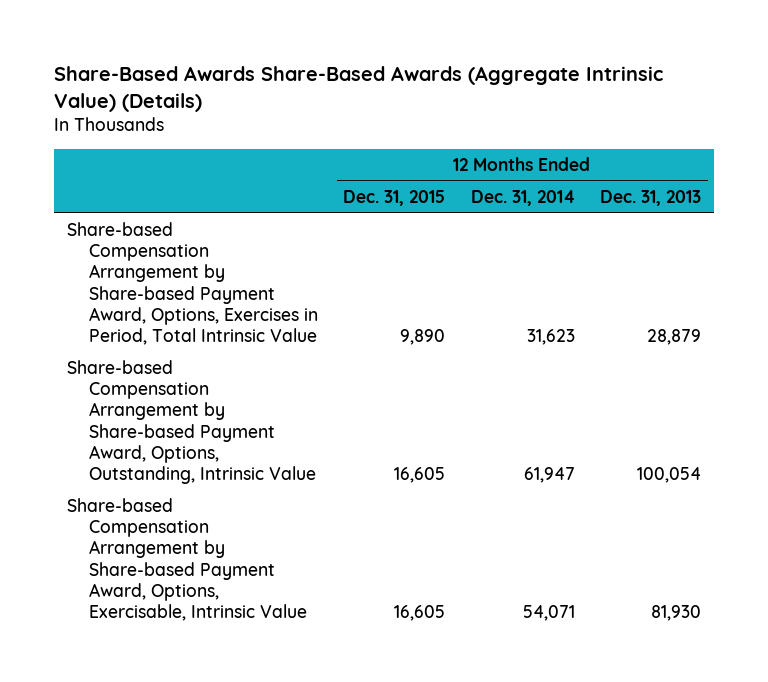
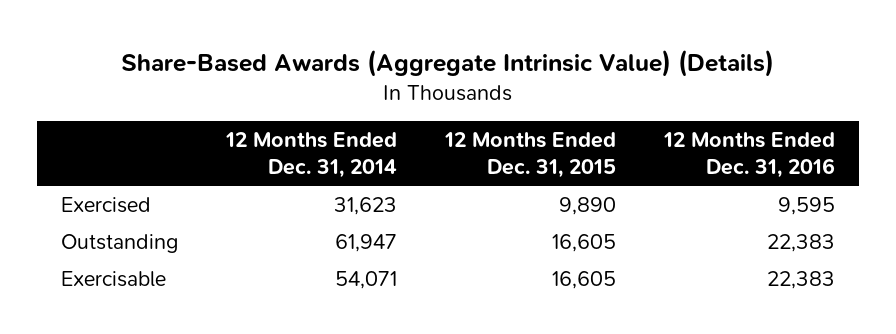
- Share-Based Awards Share-Based Awards (Aggregate Intrinsic Value) (Details)
+ Share-Based Awards (Aggregate Intrinsic Value) (Details)
- | 12 Months Ended Dec. 31, 2015 | 12 Months Ended Dec. 31, 2014 | 12 Months Ended Dec. 31, 2013
+ | 12 Months Ended Dec. 31, 2014 | 12 Months Ended Dec. 31, 2015 | 12 Months Ended Dec. 31, 2016
- Share-based Compensation Arrangement by Share-based Payment Award, Options, Exercises in Period, Total Intrinsic Value | 9,890 | 31,623 | 28,879
- Share-based Compensation Arrangement by Share-based Payment Award, Options, Outstanding, Intrinsic Value | 16,605 | 61,947 | 100,054
- Share-based Compensation Arrangement by Share-based Payment Award, Options, Exercisable, Intrinsic Value | 16,605 | 54,071 | 81,930
+ Exercised | 31,623 | 9,890 | 9,595
+ Outstanding | 61,947 | 16,605 | 22,383
+ Exercisable | 54,071 | 16,605 | 22,383

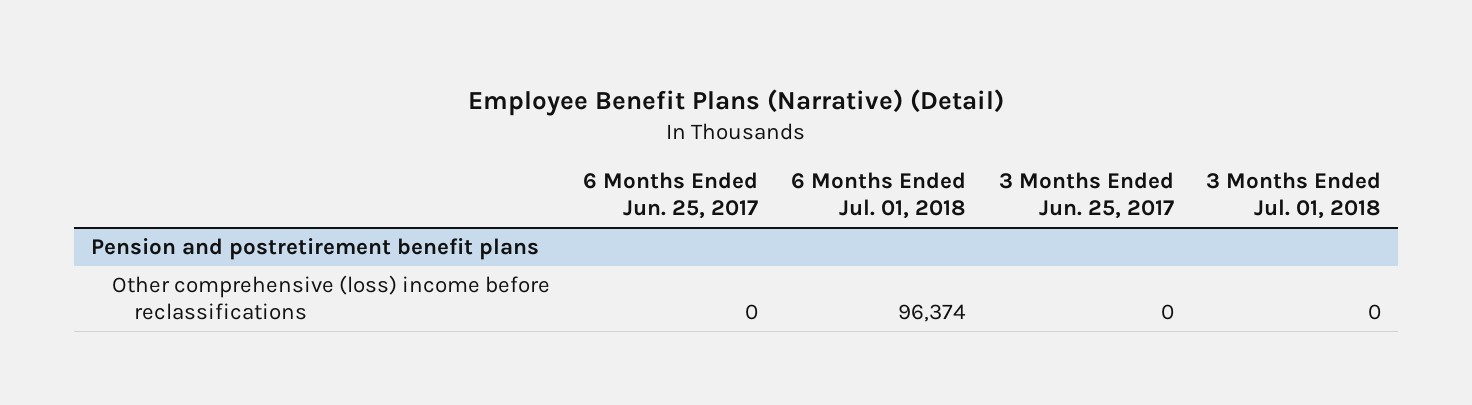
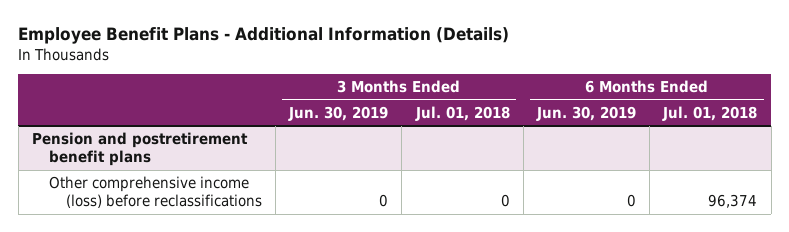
- Employee Benefit Plans (Narrative) (Detail)
+ Employee Benefit Plans - Additional Information (Details)
- | 6 Months Ended Jun. 25, 2017 | 6 Months Ended Jul. 01, 2018 | 3 Months Ended Jun. 25, 2017 | 3 Months Ended Jul. 01, 2018
+ | 3 Months Ended Jun. 30, 2019 | 3 Months Ended Jul. 01, 2018 | 6 Months Ended Jun. 30, 2019 | 6 Months Ended Jul. 01, 2018
@ Pension and postretirement benefit plans
- Other comprehensive (loss) income before reclassifications | 0 | 96,374 | 0 | 0
+ Other comprehensive income (loss) before reclassifications | 0 | 0 | 0 | 96,374

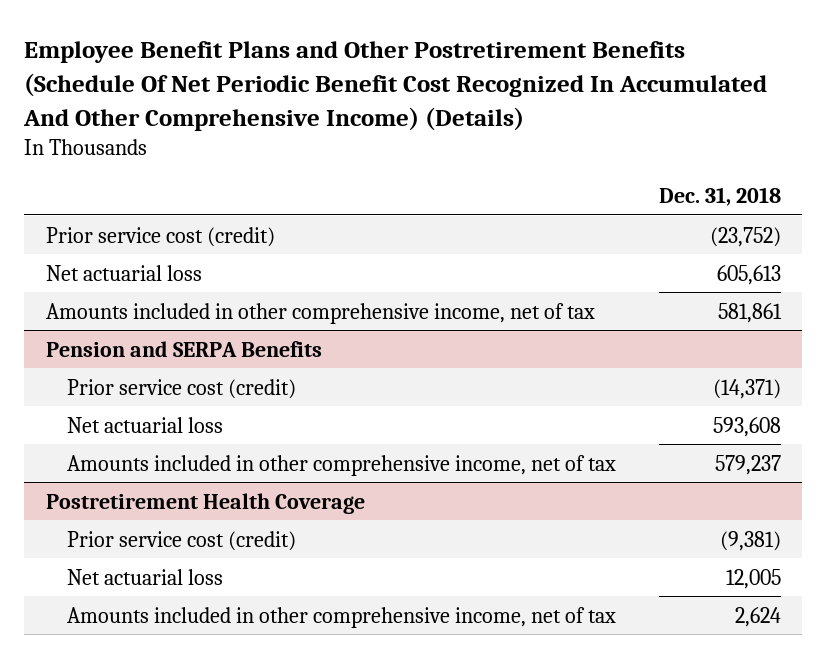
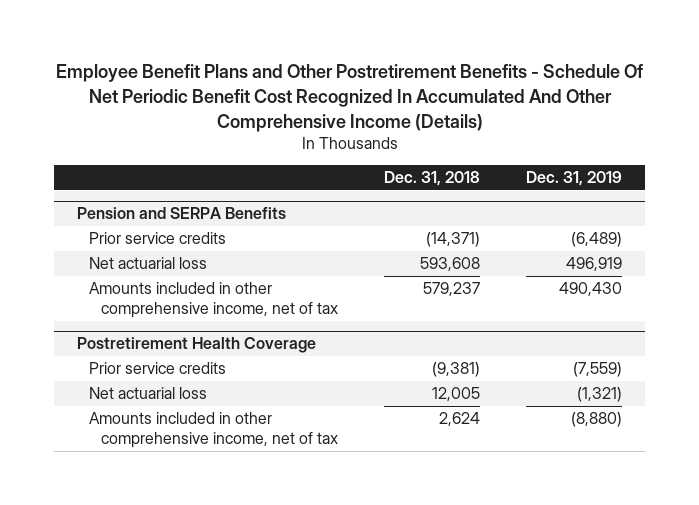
- Employee Benefit Plans and Other Postretirement Benefits (Schedule Of Net Periodic Benefit Cost Recognized In Accumulated And Other Comprehensive Income) (Details)
+ Employee Benefit Plans and Other Postretirement Benefits - Schedule Of Net Periodic Benefit Cost Recognized In Accumulated And Other Comprehensive Income (Details)
- | Dec. 31, 2018
+ | Dec. 31, 2018 | Dec. 31, 2019
- Prior service cost (credit) | (23,752)
- Net actuarial loss | 605,613
- Amounts included in other comprehensive income, net of tax | 581,861
@ Pension and SERPA Benefits
- Prior service cost (credit) | (14,371)
+ Prior service credits | (14,371) | (6,489)
@ Postretirement Health Coverage
- Prior service cost (credit) | (9,381)
+ Prior service credits | (9,381) | (7,559)

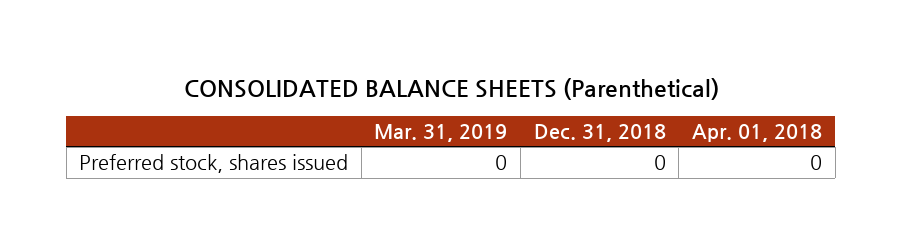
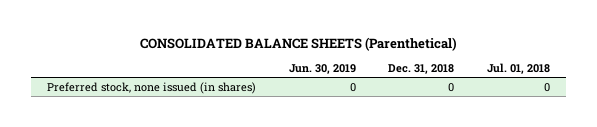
- | Mar. 31, 2019 | Dec. 31, 2018 | Apr. 01, 2018
+ | Jun. 30, 2019 | Dec. 31, 2018 | Jul. 01, 2018
- Preferred stock, shares issued | 0 | 0 | 0
+ Preferred stock, none issued (in shares) | 0 | 0 | 0

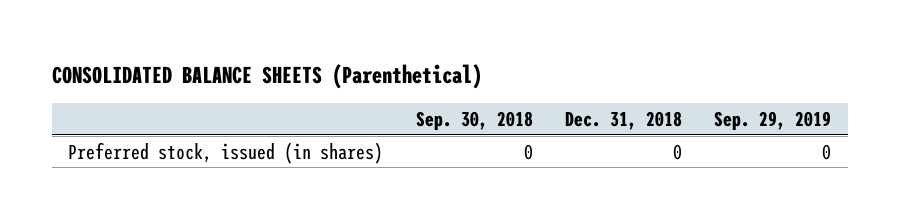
- | Jun. 30, 2019 | Dec. 31, 2018 | Jul. 01, 2018
+ | Sep. 30, 2018 | Dec. 31, 2018 | Sep. 29, 2019
- Preferred stock, none issued (in shares) | 0 | 0 | 0
+ Preferred stock, issued (in shares) | 0 | 0 | 0

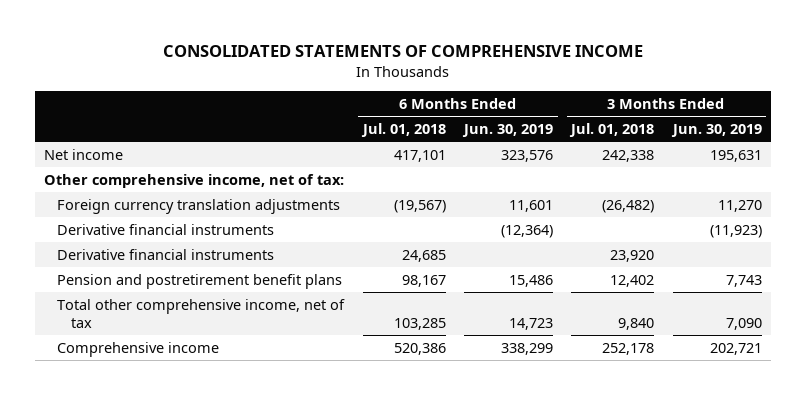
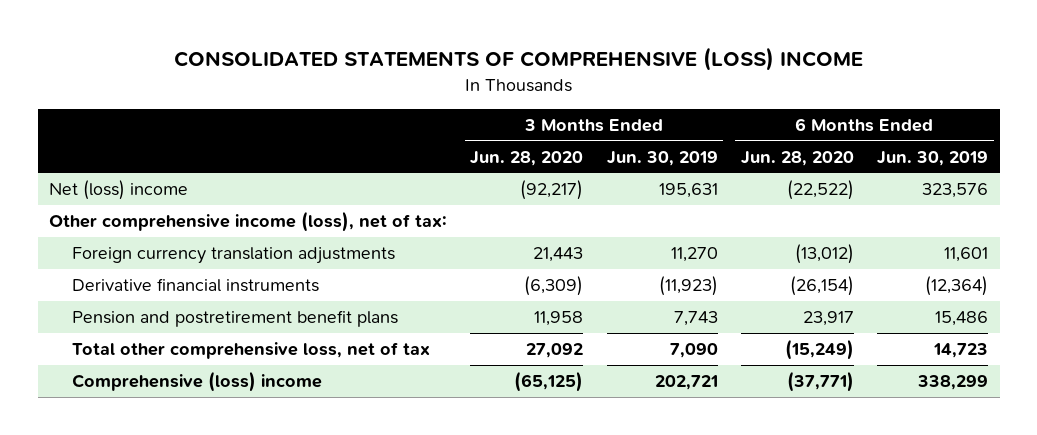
- CONSOLIDATED STATEMENTS OF COMPREHENSIVE INCOME
+ CONSOLIDATED STATEMENTS OF COMPREHENSIVE (LOSS) INCOME
- | 6 Months Ended Jul. 01, 2018 | 6 Months Ended Jun. 30, 2019 | 3 Months Ended Jul. 01, 2018 | 3 Months Ended Jun. 30, 2019
+ | 3 Months Ended Jun. 28, 2020 | 3 Months Ended Jun. 30, 2019 | 6 Months Ended Jun. 28, 2020 | 6 Months Ended Jun. 30, 2019
- Net income | 417,101 | 323,576 | 242,338 | 195,631
- Other comprehensive income, net of tax:
+ Net (loss) income | (92,217) | 195,631 | (22,522) | 323,576
+ Other comprehensive income (loss), net of tax:
- Derivative financial instruments | 24,685 | | 23,920 |
- Total other comprehensive income, net of tax | 103,285 | 14,723 | 9,840 | 7,090
- Comprehensive income | 520,386 | 338,299 | 252,178 | 202,721
+ Total other comprehensive loss, net of tax | 27,092 | 7,090 | (15,249) | 14,723
+ Comprehensive (loss) income | (65,125) | 202,721 | (37,771) | 338,299

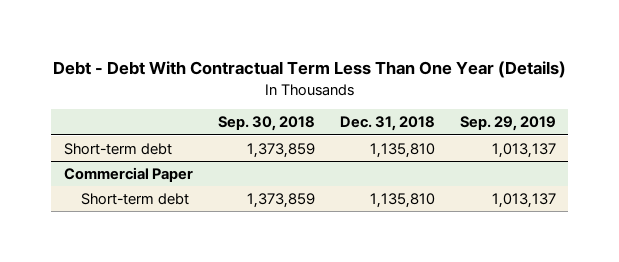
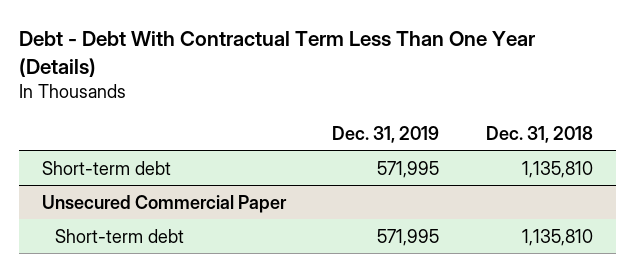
- | Sep. 30, 2018 | Dec. 31, 2018 | Sep. 29, 2019
+ | Dec. 31, 2019 | Dec. 31, 2018
- Commercial Paper
+ Unsecured Commercial Paper

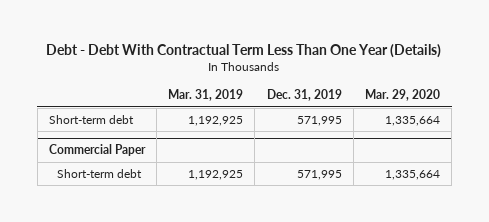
- | Dec. 31, 2019 | Dec. 31, 2018
+ | Mar. 31, 2019 | Dec. 31, 2019 | Mar. 29, 2020
- Unsecured Commercial Paper
+ Commercial Paper

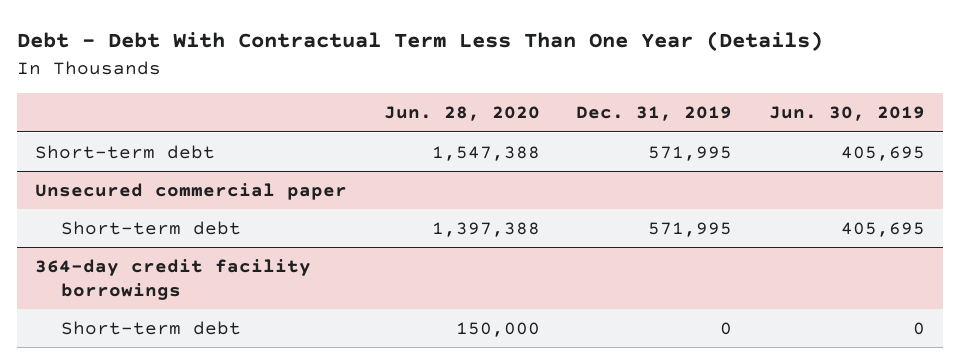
- | Mar. 31, 2019 | Dec. 31, 2019 | Mar. 29, 2020
+ | Jun. 28, 2020 | Dec. 31, 2019 | Jun. 30, 2019
- Commercial Paper
+ Unsecured commercial paper
+ 364-day credit facility borrowings
+ Short-term debt | 150,000 | 0 | 0

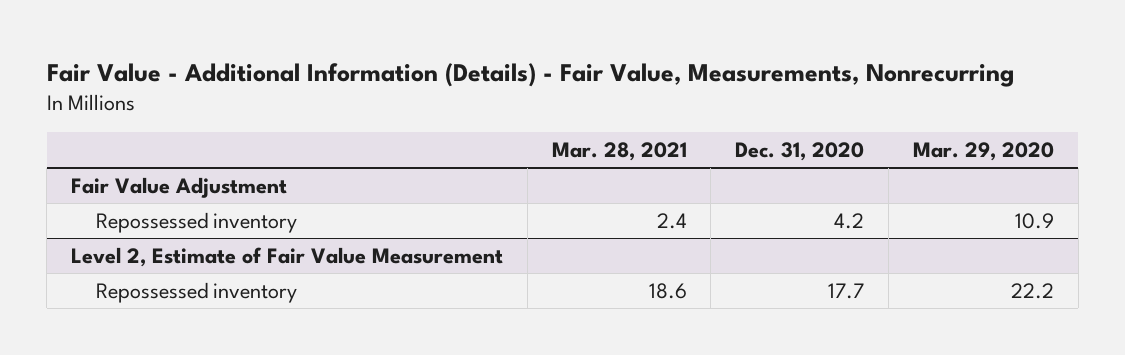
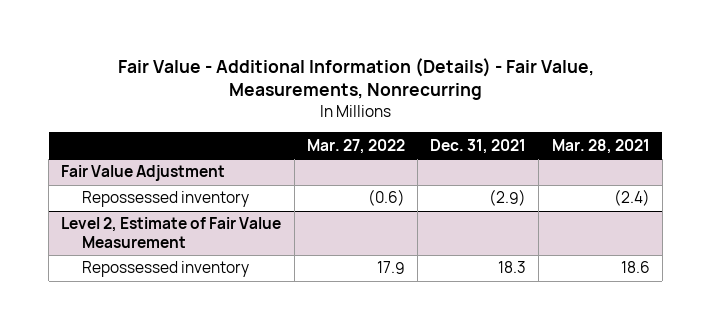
- | Mar. 28, 2021 | Dec. 31, 2020 | Mar. 29, 2020
+ | Mar. 27, 2022 | Dec. 31, 2021 | Mar. 28, 2021
@ Fair Value Adjustment
- Repossessed inventory | 2.4 | 4.2 | 10.9
+ Repossessed inventory | (0.6) | (2.9) | (2.4)

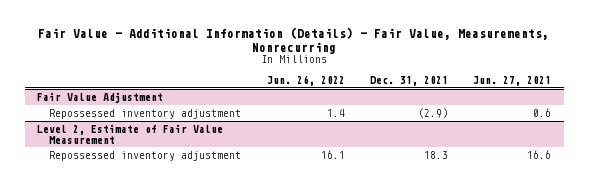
- | Mar. 27, 2022 | Dec. 31, 2021 | Mar. 28, 2021
+ | Jun. 26, 2022 | Dec. 31, 2021 | Jun. 27, 2021
@ Fair Value Adjustment
- Repossessed inventory | (0.6) | (2.9) | (2.4)
+ Repossessed inventory adjustment | 1.4 | (2.9) | 0.6
@ Level 2, Estimate of Fair Value Measurement
- Repossessed inventory | 17.9 | 18.3 | 18.6
+ Repossessed inventory adjustment | 16.1 | 18.3 | 16.6

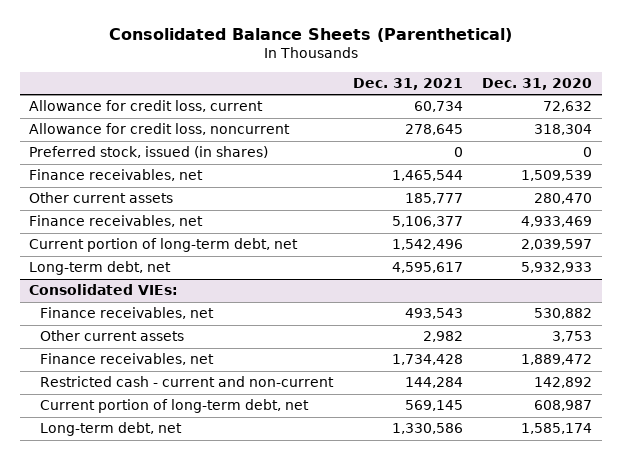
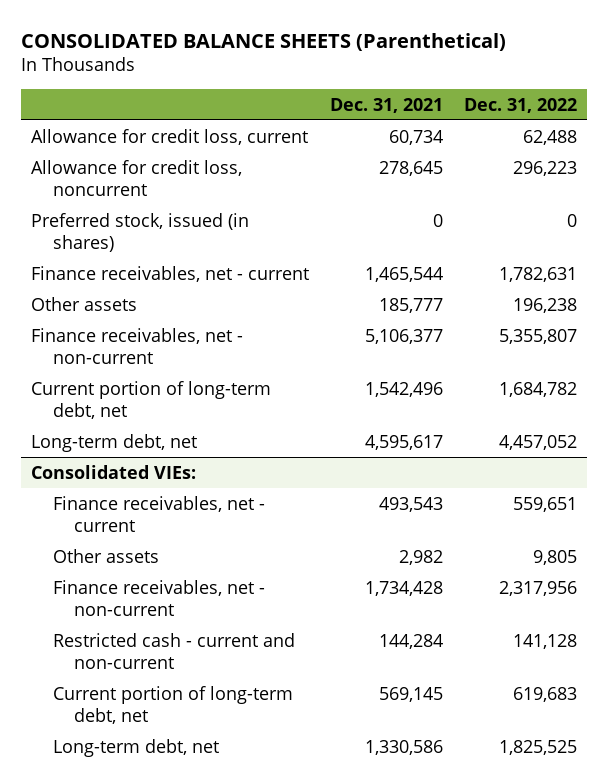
- Consolidated Balance Sheets (Parenthetical)
+ CONSOLIDATED BALANCE SHEETS (Parenthetical)
- | Dec. 31, 2021 | Dec. 31, 2020
+ | Dec. 31, 2021 | Dec. 31, 2022
- Finance receivables, net | 1,465,544 | 1,509,539
- Other current assets | 185,777 | 280,470
- Finance receivables, net | 5,106,377 | 4,933,469
+ Finance receivables, net - current | 1,465,544 | 1,782,631
+ Other assets | 185,777 | 196,238
+ Finance receivables, net - non-current | 5,106,377 | 5,355,807
@ Consolidated VIEs:
- Finance receivables, net | 493,543 | 530,882
- Other current assets | 2,982 | 3,753
- Finance receivables, net | 1,734,428 | 1,889,472
+ Finance receivables, net - current | 493,543 | 559,651
+ Other assets | 2,982 | 9,805
+ Finance receivables, net - non-current | 1,734,428 | 2,317,956

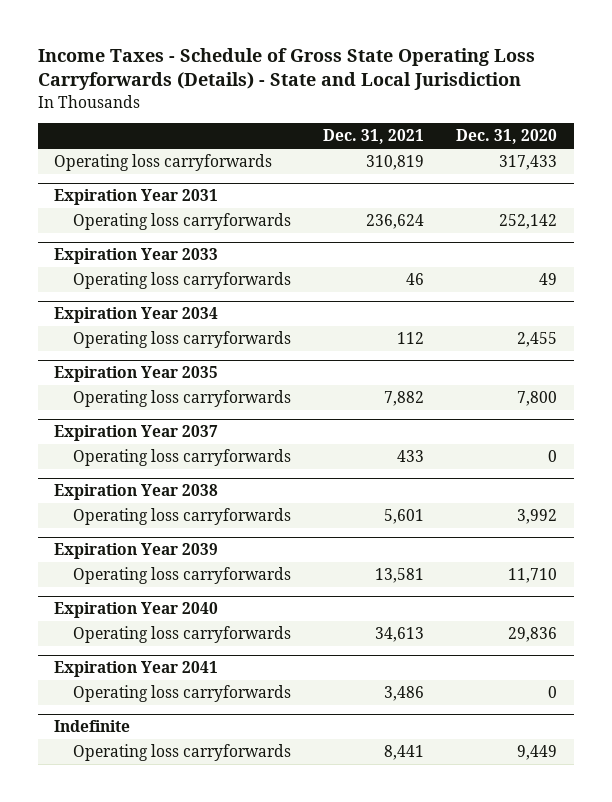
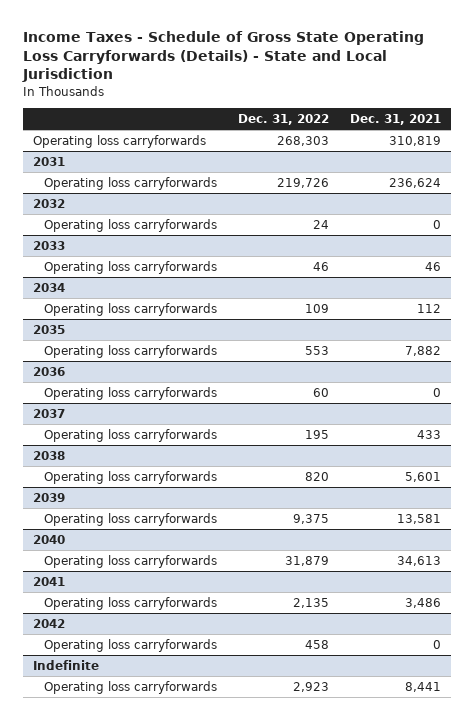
- | Dec. 31, 2021 | Dec. 31, 2020
+ | Dec. 31, 2022 | Dec. 31, 2021
- Expiration Year 2031
+ 2031
- Expiration Year 2033
+ 2032
+ Operating loss carryforwards | 24 | 0
+ 2033
- Expiration Year 2034
+ 2034
- Expiration Year 2035
+ 2035
- Expiration Year 2037
+ 2036
+ Operating loss carryforwards | 60 | 0
+ 2037
- Expiration Year 2038
+ 2038
- Expiration Year 2039
+ 2039
- Expiration Year 2040
+ 2040
- Expiration Year 2041
+ 2041
+ 2042
+ Operating loss carryforwards | 458 | 0

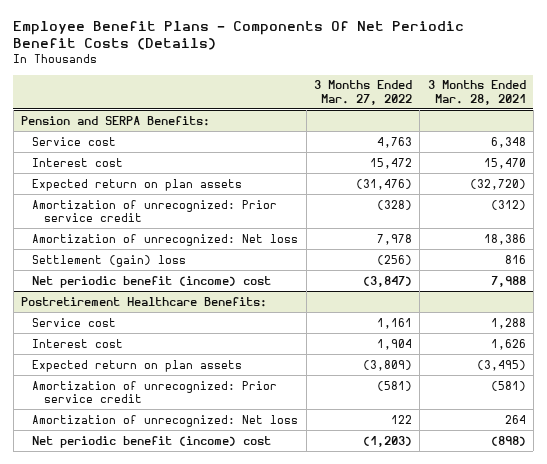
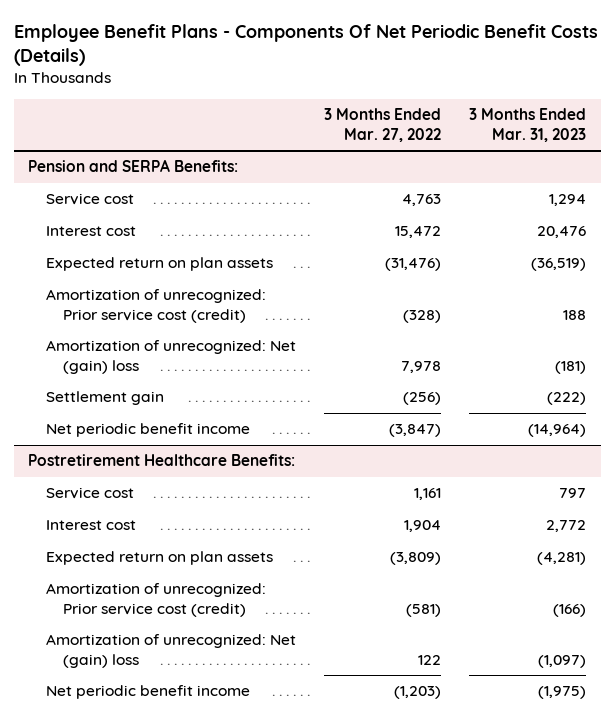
- | 3 Months Ended Mar. 27, 2022 | 3 Months Ended Mar. 28, 2021
+ | 3 Months Ended Mar. 27, 2022 | 3 Months Ended Mar. 31, 2023
@ Pension and SERPA Benefits:
- Amortization of unrecognized: Prior service credit | (328) | (312)
- Amortization of unrecognized: Net loss | 7,978 | 18,386
- Settlement (gain) loss | (256) | 816
- Net periodic benefit (income) cost | (3,847) | 7,988
+ Amortization of unrecognized: Prior service cost (credit) | (328) | 188
+ Amortization of unrecognized: Net (gain) loss | 7,978 | (181)
+ Settlement gain | (256) | (222)
+ Net periodic benefit income | (3,847) | (14,964)
@ Postretirement Healthcare Benefits:
- Amortization of unrecognized: Prior service credit | (581) | (581)
- Amortization of unrecognized: Net loss | 122 | 264
- Net periodic benefit (income) cost | (1,203) | (898)
+ Amortization of unrecognized: Prior service cost (credit) | (581) | (166)
+ Amortization of unrecognized: Net (gain) loss | 122 | (1,097)
+ Net periodic benefit income | (1,203) | (1,975)

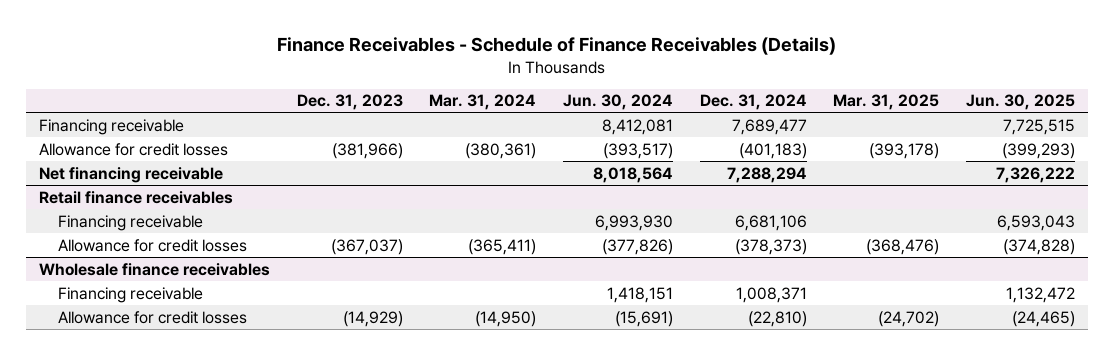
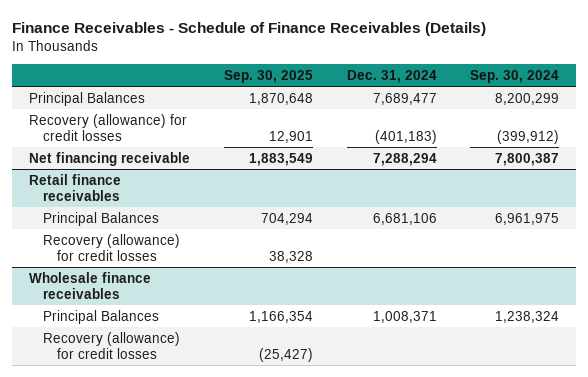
- | Dec. 31, 2023 | Mar. 31, 2024 | Jun. 30, 2024 | Dec. 31, 2024 | Mar. 31, 2025 | Jun. 30, 2025
+ | Sep. 30, 2025 | Dec. 31, 2024 | Sep. 30, 2024
- Financing receivable | | | 8,412,081 | 7,689,477 | | 7,725,515
- Allowance for credit losses | (381,966) | (380,361) | (393,517) | (401,183) | (393,178) | (399,293)
+ Principal Balances | 1,870,648 | 7,689,477 | 8,200,299
+ Recovery (allowance) for credit losses | 12,901 | (401,183) | (399,912)
@ Retail finance receivables
- Financing receivable | | | 6,993,930 | 6,681,106 | | 6,593,043
- Allowance for credit losses | (367,037) | (365,411) | (377,826) | (378,373) | (368,476) | (374,828)
+ Principal Balances | 704,294 | 6,681,106 | 6,961,975
+ Recovery (allowance) for credit losses | 38,328 | |
@ Wholesale finance receivables
- Financing receivable | | | 1,418,151 | 1,008,371 | | 1,132,472
- Allowance for credit losses | (14,929) | (14,950) | (15,691) | (22,810) | (24,702) | (24,465)
+ Principal Balances | 1,166,354 | 1,008,371 | 1,238,324
+ Recovery (allowance) for credit losses | (25,427) | |

